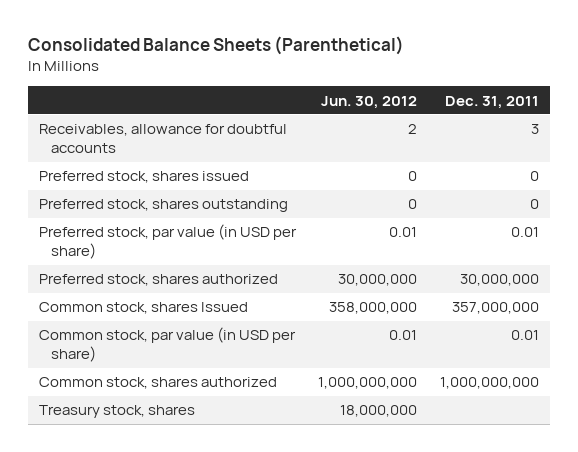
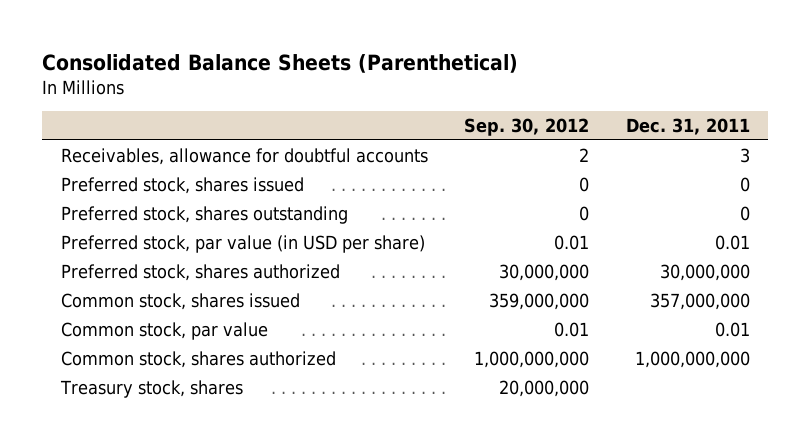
- | Jun. 30, 2012 | Dec. 31, 2011
+ | Sep. 30, 2012 | Dec. 31, 2011
- Common stock, shares Issued | 358,000,000 | 357,000,000
- Common stock, par value (in USD per share) | 0.01 | 0.01
+ Common stock, shares issued | 359,000,000 | 357,000,000
+ Common stock, par value | 0.01 | 0.01

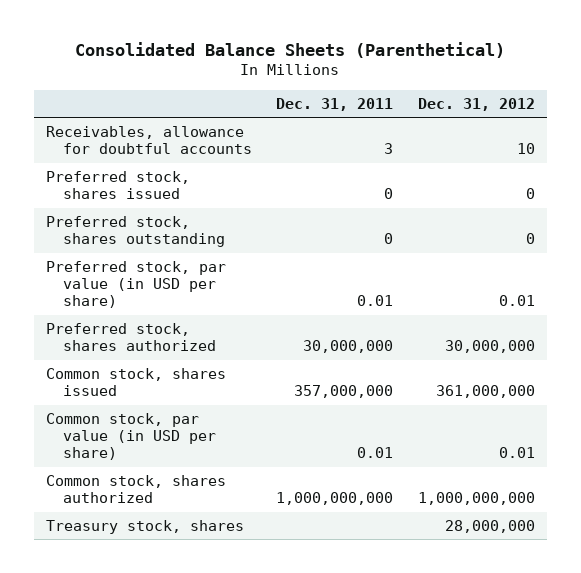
- | Sep. 30, 2012 | Dec. 31, 2011
+ | Dec. 31, 2011 | Dec. 31, 2012
- Common stock, par value | 0.01 | 0.01
+ Common stock, par value (in USD per share) | 0.01 | 0.01

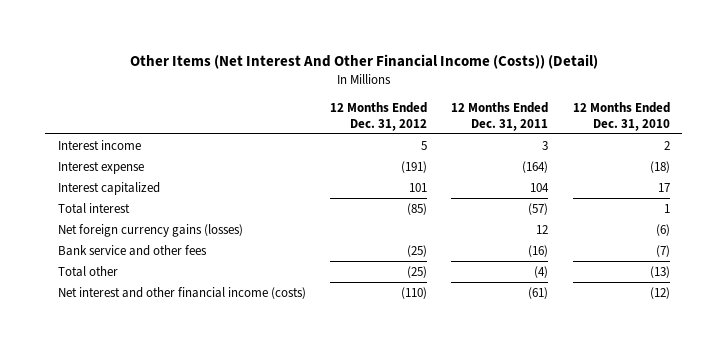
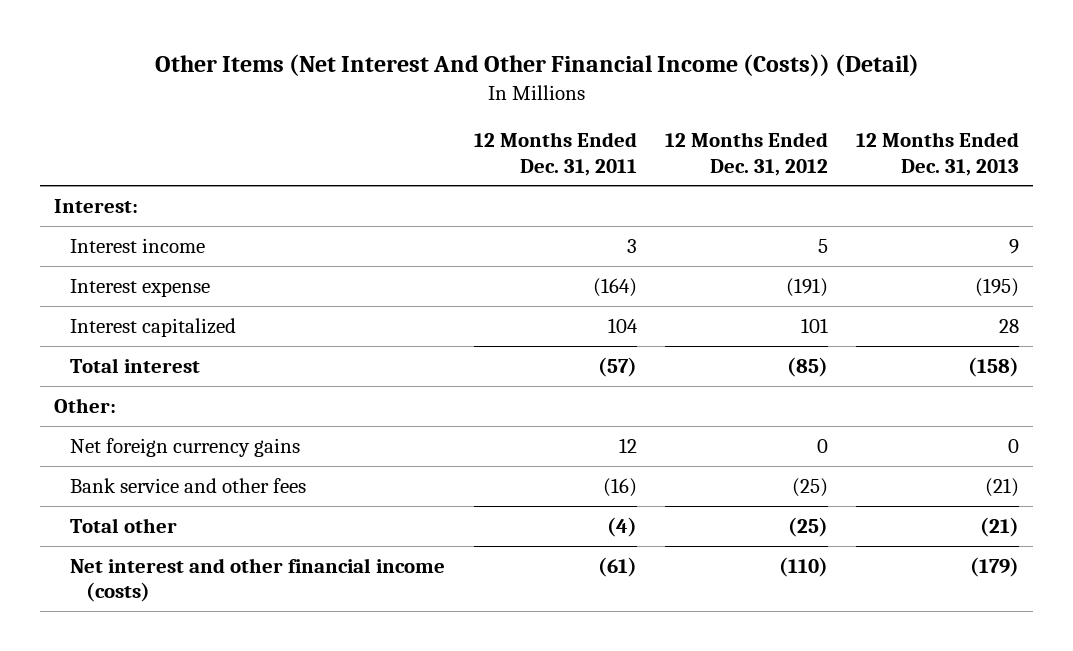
- | 12 Months Ended Dec. 31, 2012 | 12 Months Ended Dec. 31, 2011 | 12 Months Ended Dec. 31, 2010
+ | 12 Months Ended Dec. 31, 2011 | 12 Months Ended Dec. 31, 2012 | 12 Months Ended Dec. 31, 2013
+ Interest:
- Net foreign currency gains (losses) | | 12 | (6)
+ Other:
+ Net foreign currency gains | 12 | 0 | 0

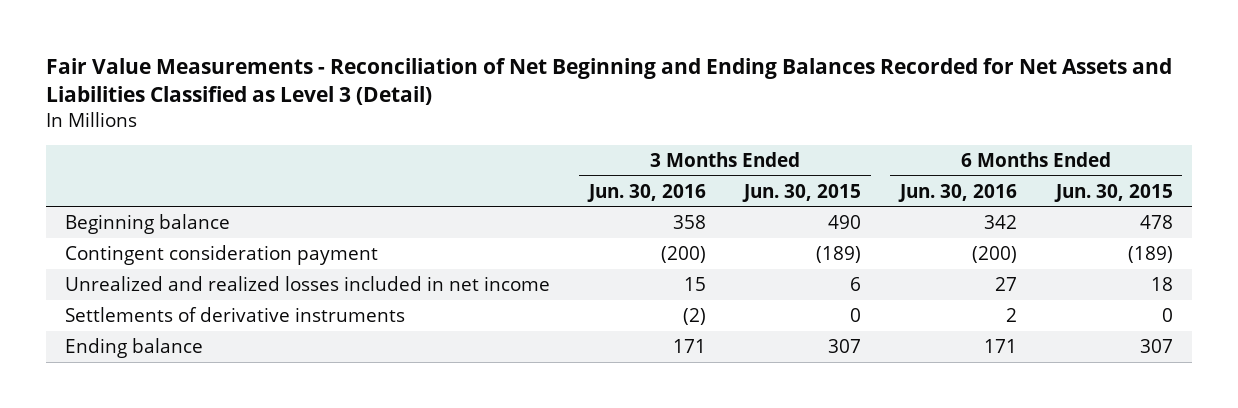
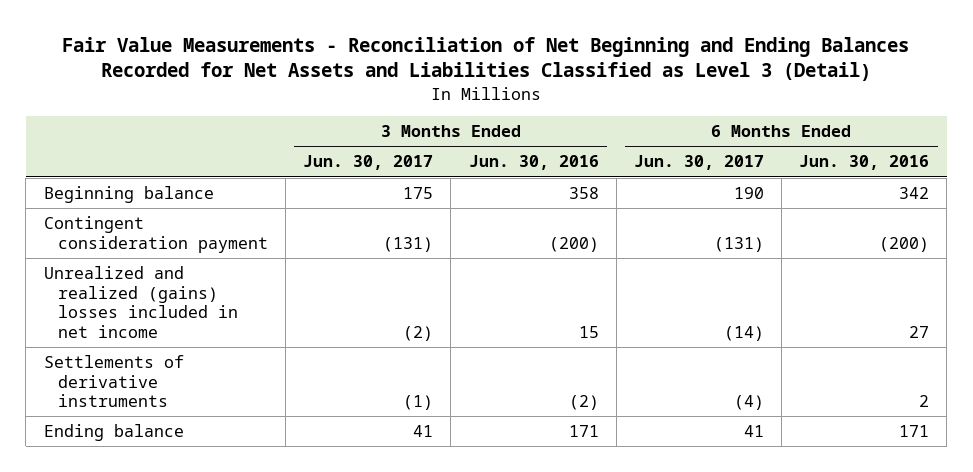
- | 3 Months Ended Jun. 30, 2016 | 3 Months Ended Jun. 30, 2015 | 6 Months Ended Jun. 30, 2016 | 6 Months Ended Jun. 30, 2015
+ | 3 Months Ended Jun. 30, 2017 | 3 Months Ended Jun. 30, 2016 | 6 Months Ended Jun. 30, 2017 | 6 Months Ended Jun. 30, 2016
- Unrealized and realized losses included in net income | 15 | 6 | 27 | 18
+ Unrealized and realized (gains) losses included in net income | (2) | 15 | (14) | 27

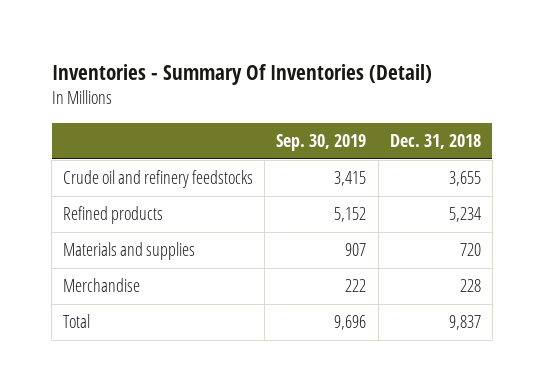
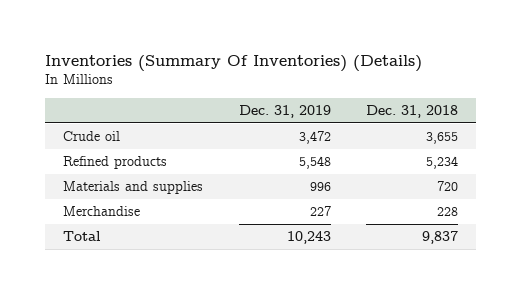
- Inventories - Summary Of Inventories (Detail)
+ Inventories (Summary Of Inventories) (Details)
- | Sep. 30, 2019 | Dec. 31, 2018
+ | Dec. 31, 2019 | Dec. 31, 2018
- Crude oil and refinery feedstocks | 3,415 | 3,655
+ Crude oil | 3,472 | 3,655

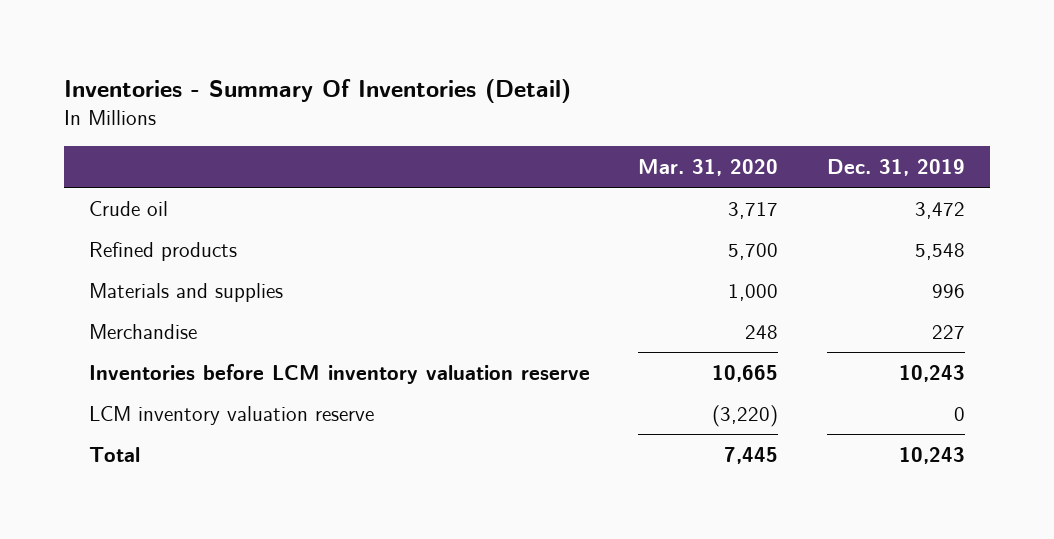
- Inventories (Summary Of Inventories) (Details)
+ Inventories - Summary Of Inventories (Detail)
- | Dec. 31, 2019 | Dec. 31, 2018
+ | Mar. 31, 2020 | Dec. 31, 2019
+ Inventories before LCM inventory valuation reserve | 10,665 | 10,243
+ LCM inventory valuation reserve | (3,220) | 0

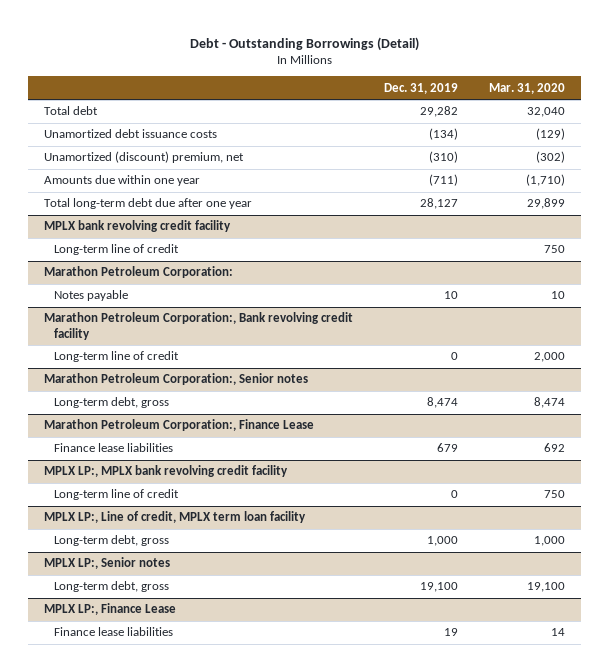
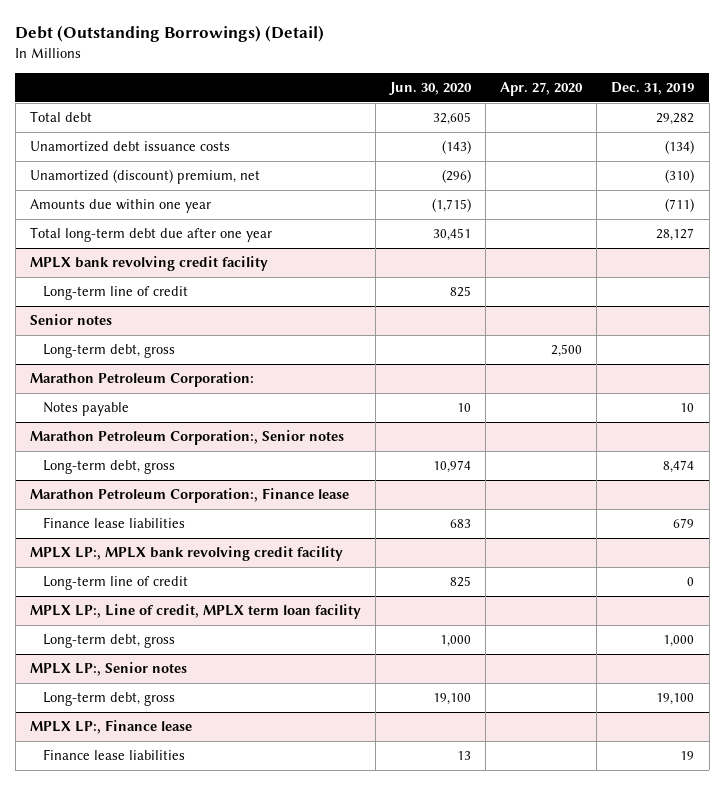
- Debt - Outstanding Borrowings (Detail)
+ Debt (Outstanding Borrowings) (Detail)
- | Dec. 31, 2019 | Mar. 31, 2020
+ | Jun. 30, 2020 | Apr. 27, 2020 | Dec. 31, 2019
+ Senior notes
+ Long-term debt, gross | | 2,500 |
- Marathon Petroleum Corporation:, Bank revolving credit facility
- Long-term line of credit | 0 | 2,000
- Marathon Petroleum Corporation:, Finance Lease
+ Marathon Petroleum Corporation:, Finance lease
- MPLX LP:, Finance Lease
+ MPLX LP:, Finance lease

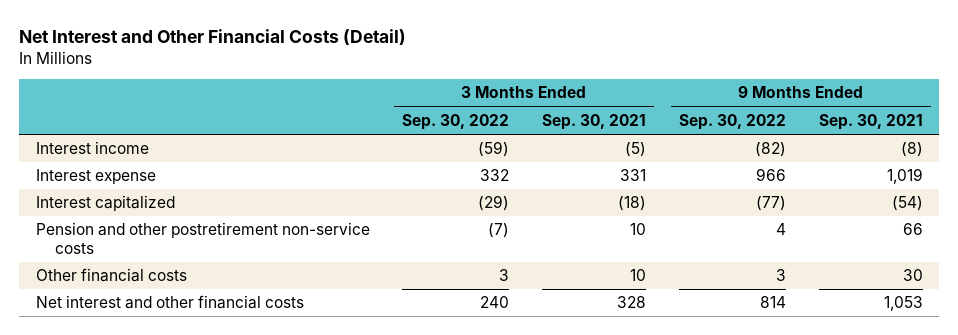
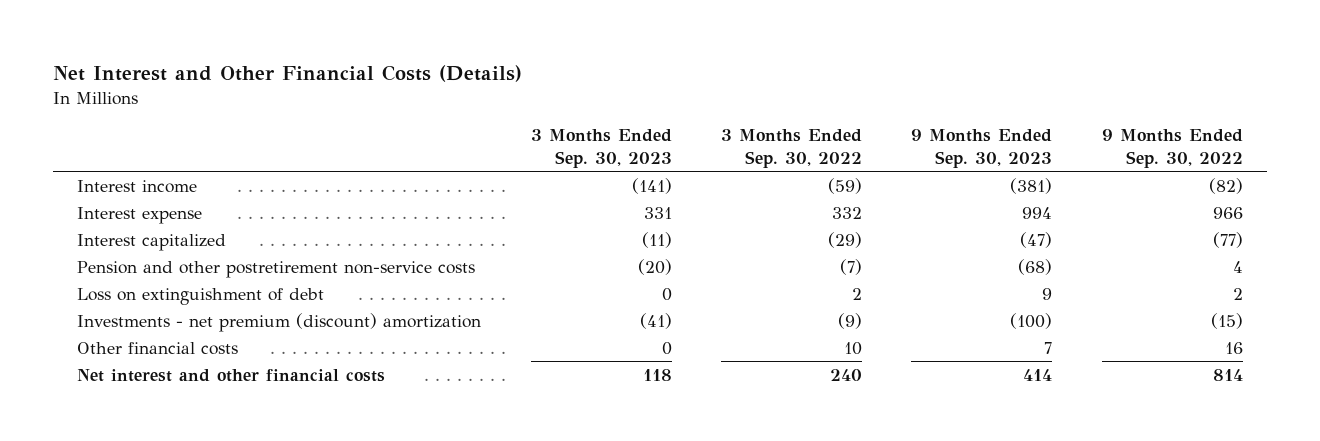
- Net Interest and Other Financial Costs (Detail)
+ Net Interest and Other Financial Costs (Details)
- | 3 Months Ended Sep. 30, 2022 | 3 Months Ended Sep. 30, 2021 | 9 Months Ended Sep. 30, 2022 | 9 Months Ended Sep. 30, 2021
+ | 3 Months Ended Sep. 30, 2023 | 3 Months Ended Sep. 30, 2022 | 9 Months Ended Sep. 30, 2023 | 9 Months Ended Sep. 30, 2022
- Other financial costs | 3 | 10 | 3 | 30
+ Loss on extinguishment of debt | 0 | 2 | 9 | 2
+ Investments - net premium (discount) amortization | (41) | (9) | (100) | (15)
+ Other financial costs | 0 | 10 | 7 | 16

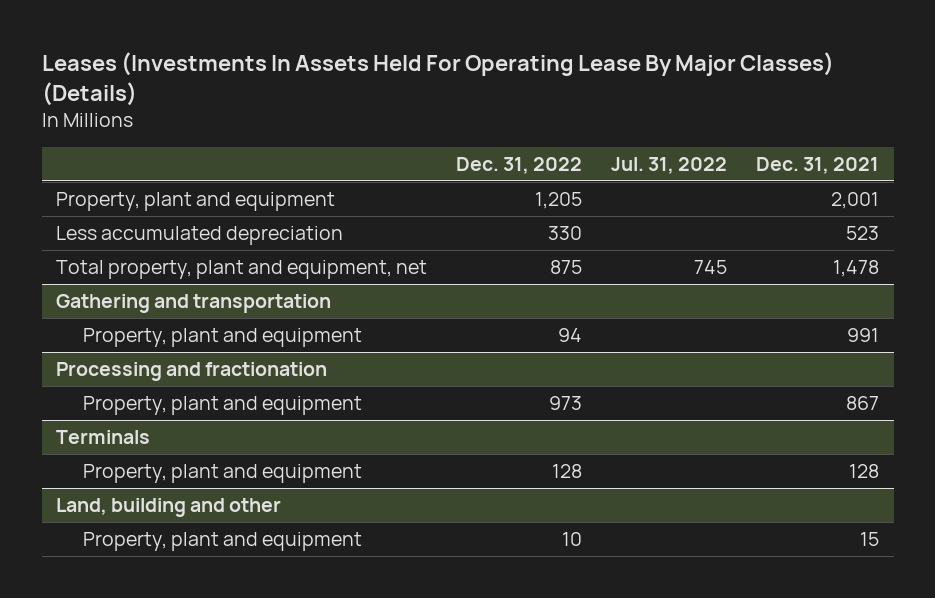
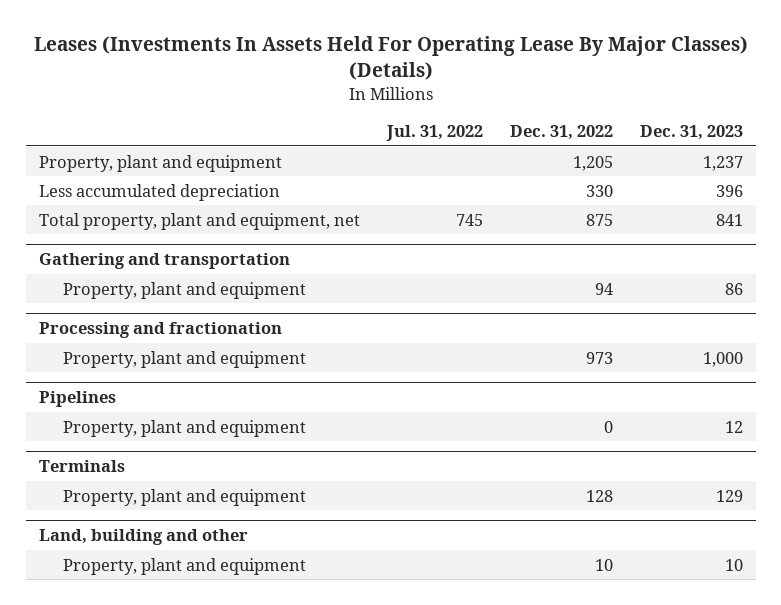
- | Dec. 31, 2022 | Jul. 31, 2022 | Dec. 31, 2021
+ | Jul. 31, 2022 | Dec. 31, 2022 | Dec. 31, 2023
+ Pipelines
+ Property, plant and equipment | | 0 | 12

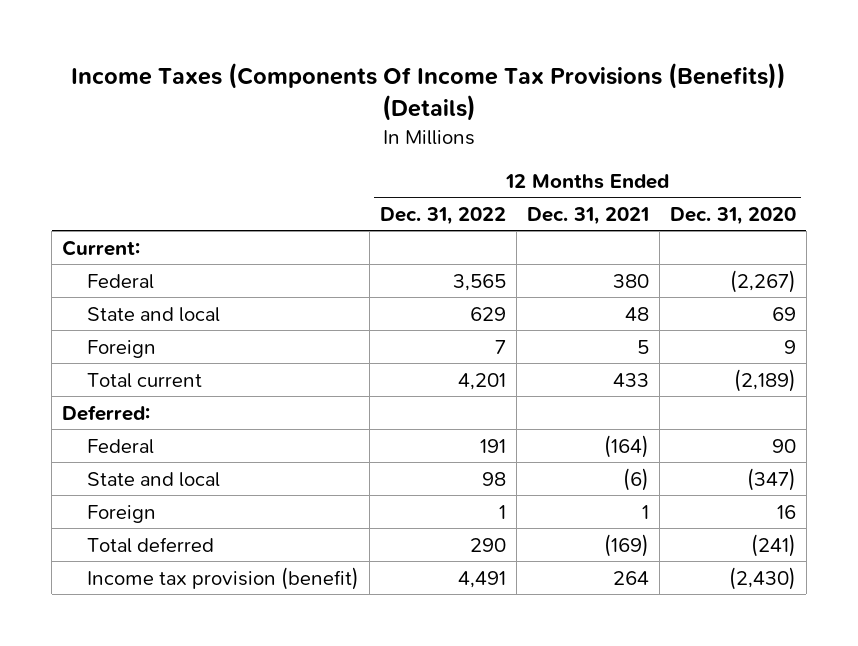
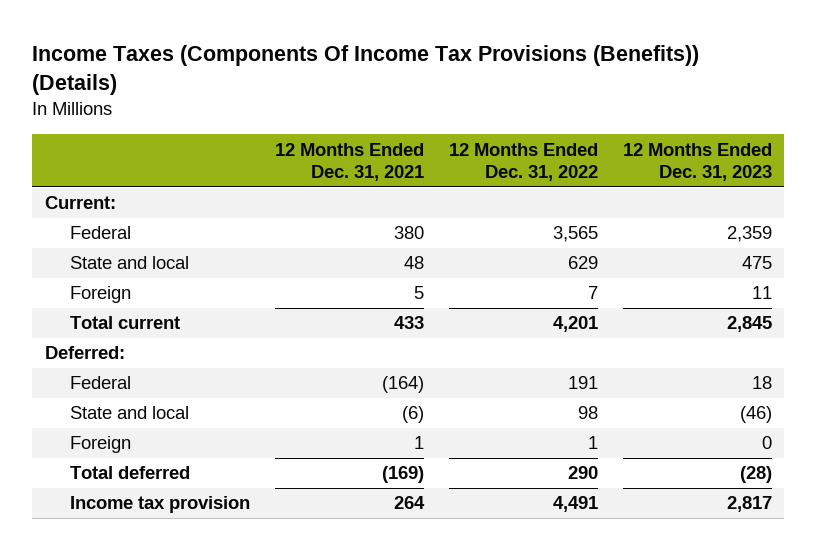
- | 12 Months Ended Dec. 31, 2022 | 12 Months Ended Dec. 31, 2021 | 12 Months Ended Dec. 31, 2020
+ | 12 Months Ended Dec. 31, 2021 | 12 Months Ended Dec. 31, 2022 | 12 Months Ended Dec. 31, 2023
- Income tax provision (benefit) | 4,491 | 264 | (2,430)
+ Income tax provision | 264 | 4,491 | 2,817

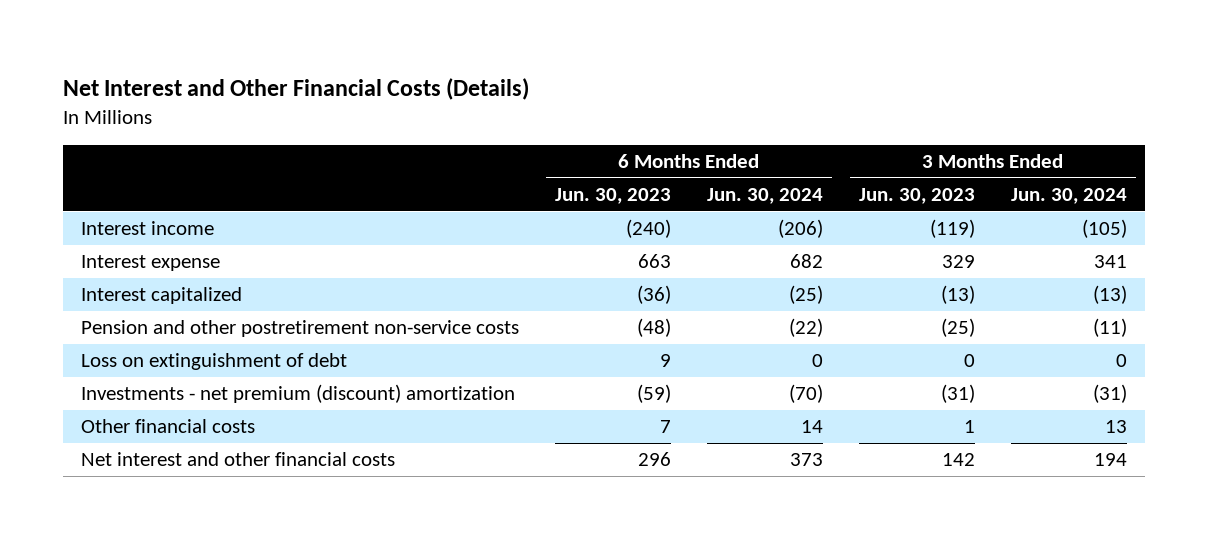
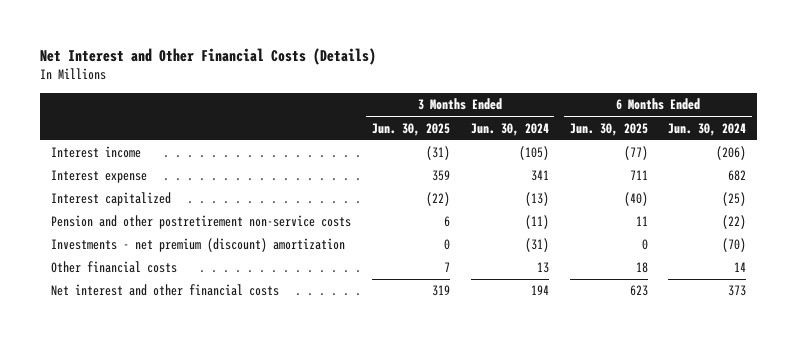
- | 6 Months Ended Jun. 30, 2023 | 6 Months Ended Jun. 30, 2024 | 3 Months Ended Jun. 30, 2023 | 3 Months Ended Jun. 30, 2024
+ | 3 Months Ended Jun. 30, 2025 | 3 Months Ended Jun. 30, 2024 | 6 Months Ended Jun. 30, 2025 | 6 Months Ended Jun. 30, 2024
- Loss on extinguishment of debt | 9 | 0 | 0 | 0

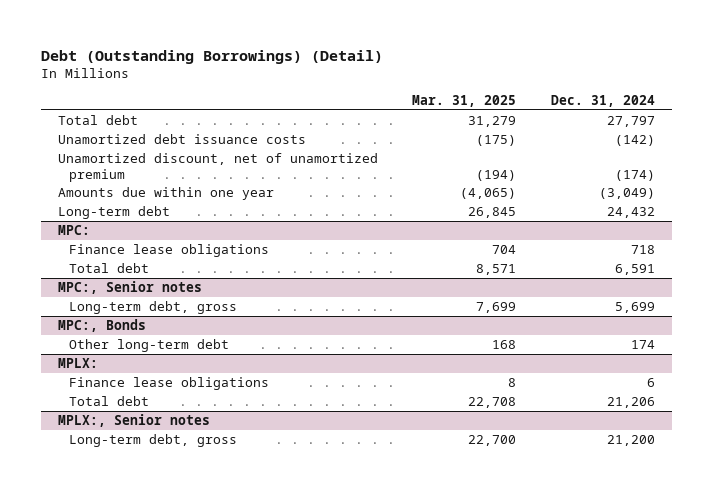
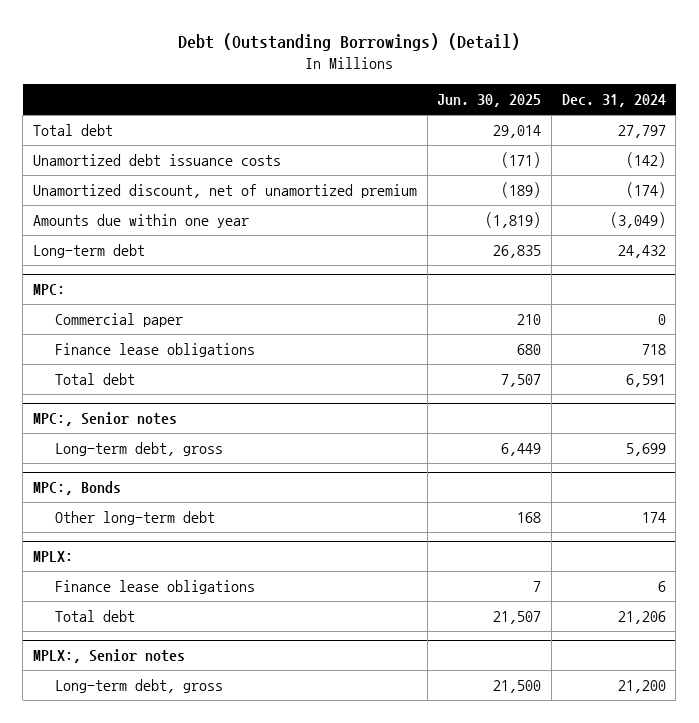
- | Mar. 31, 2025 | Dec. 31, 2024
+ | Jun. 30, 2025 | Dec. 31, 2024
@ MPC:
+ Commercial paper | 210 | 0

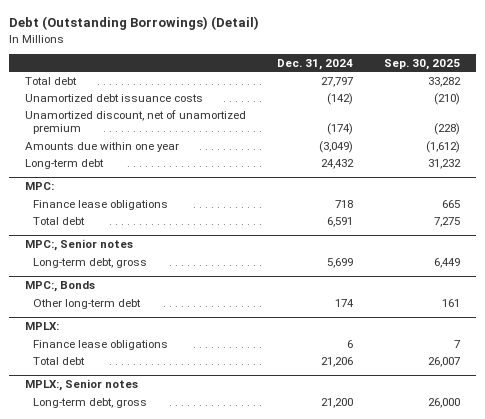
- | Jun. 30, 2025 | Dec. 31, 2024
+ | Dec. 31, 2024 | Sep. 30, 2025
@ MPC:
- Commercial paper | 210 | 0

